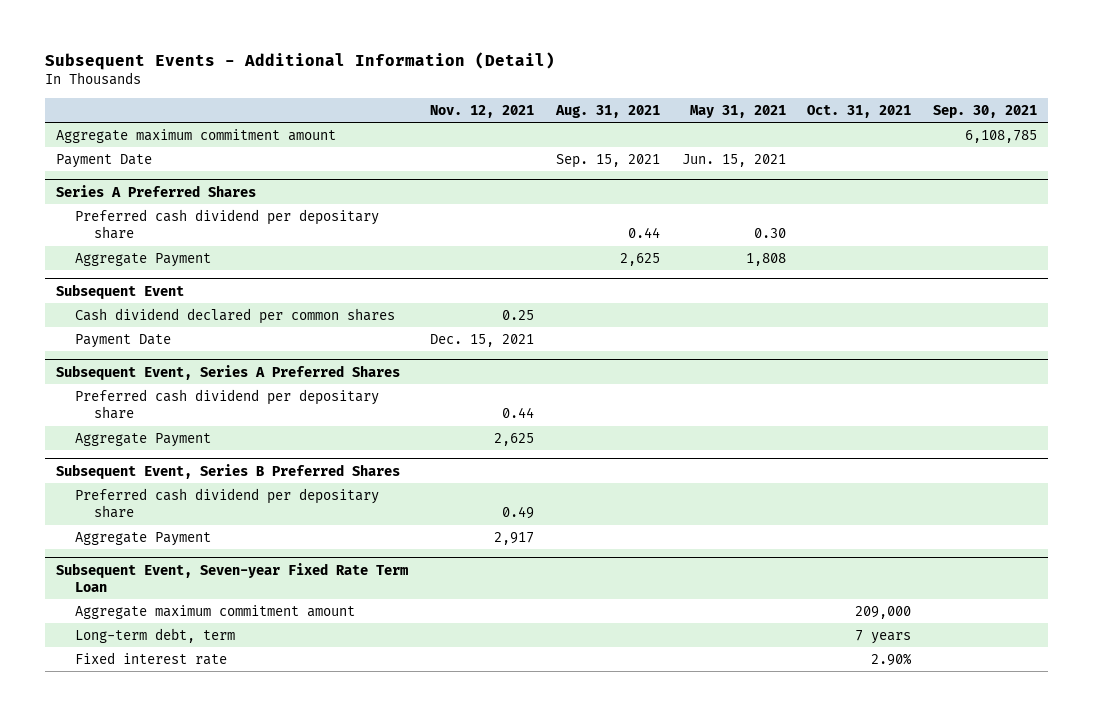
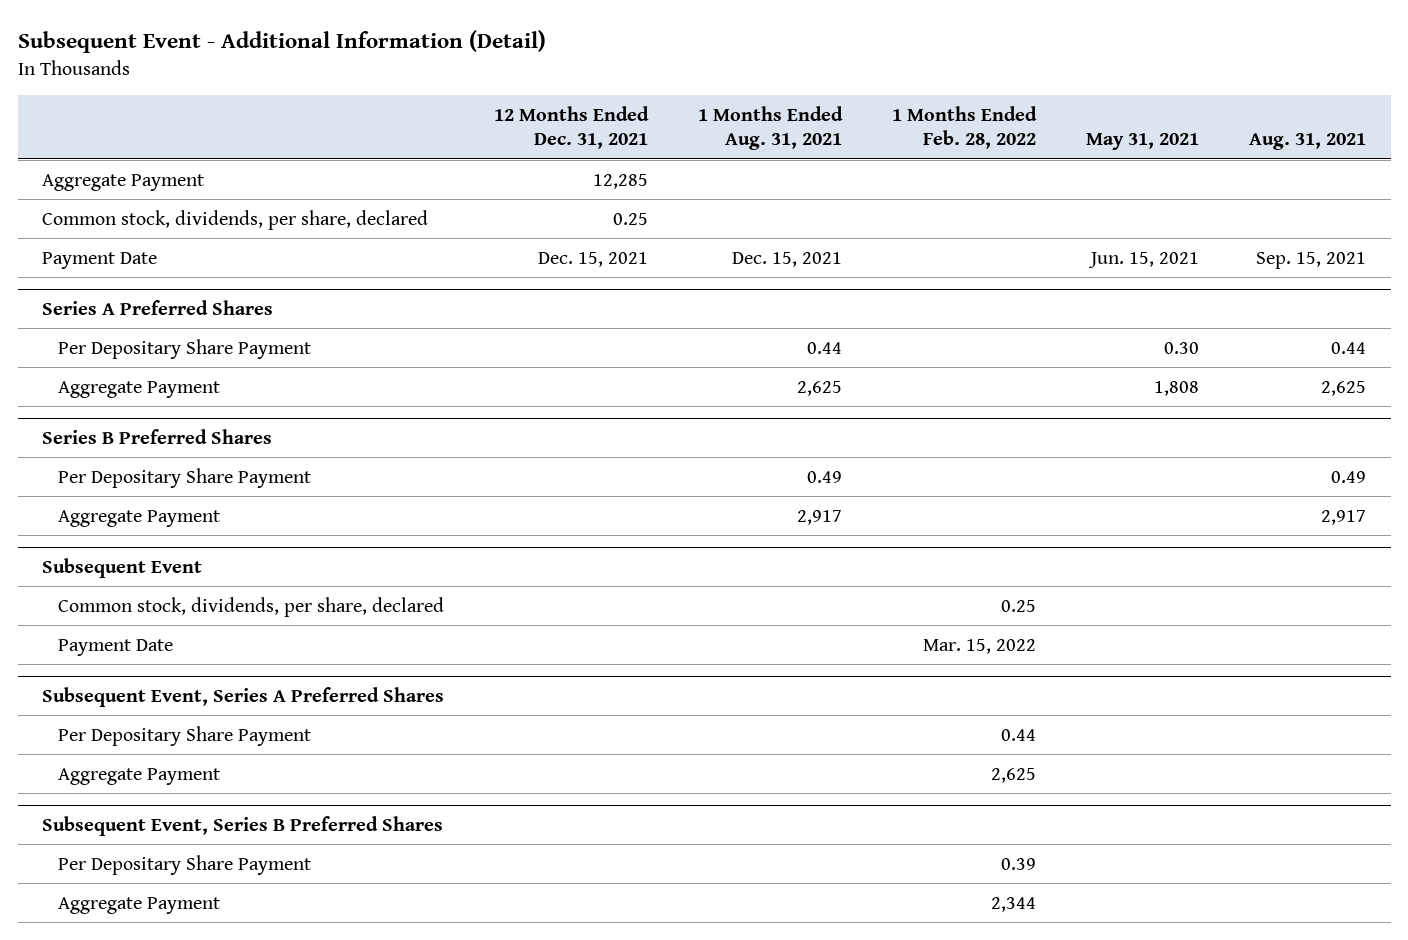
- Subsequent Events - Additional Information (Detail)
+ Subsequent Event - Additional Information (Detail)
- | Nov. 12, 2021 | Aug. 31, 2021 | May 31, 2021 | Oct. 31, 2021 | Sep. 30, 2021
+ | 12 Months Ended Dec. 31, 2021 | 1 Months Ended Aug. 31, 2021 | 1 Months Ended Feb. 28, 2022 | May 31, 2021 | Aug. 31, 2021
- Aggregate maximum commitment amount | | | | | 6,108,785
+ Aggregate Payment | 12,285 | | | |
+ Common stock, dividends, per share, declared | 0.25 | | | |
@ Series A Preferred Shares
- Preferred cash dividend per depositary share | | 0.44 | 0.30 | |
+ Per Depositary Share Payment | | 0.44 | | 0.30 | 0.44
+ Series B Preferred Shares
+ Per Depositary Share Payment | | 0.49 | | | 0.49
+ Aggregate Payment | | 2,917 | | | 2,917
@ Subsequent Event
- Cash dividend declared per common shares | 0.25 | | | |
+ Common stock, dividends, per share, declared | | | 0.25 | |
@ Subsequent Event, Series A Preferred Shares
- Preferred cash dividend per depositary share | 0.44 | | | |
+ Per Depositary Share Payment | | | 0.44 | |
@ Subsequent Event, Series B Preferred Shares
- Preferred cash dividend per depositary share | 0.49 | | | |
+ Per Depositary Share Payment | | | 0.39 | |
- Subsequent Event, Seven-year Fixed Rate Term Loan
- Aggregate maximum commitment amount | | | | 209,000 |
- Long-term debt, term | | | | 7 years |
- Fixed interest rate | | | | 2.90% |

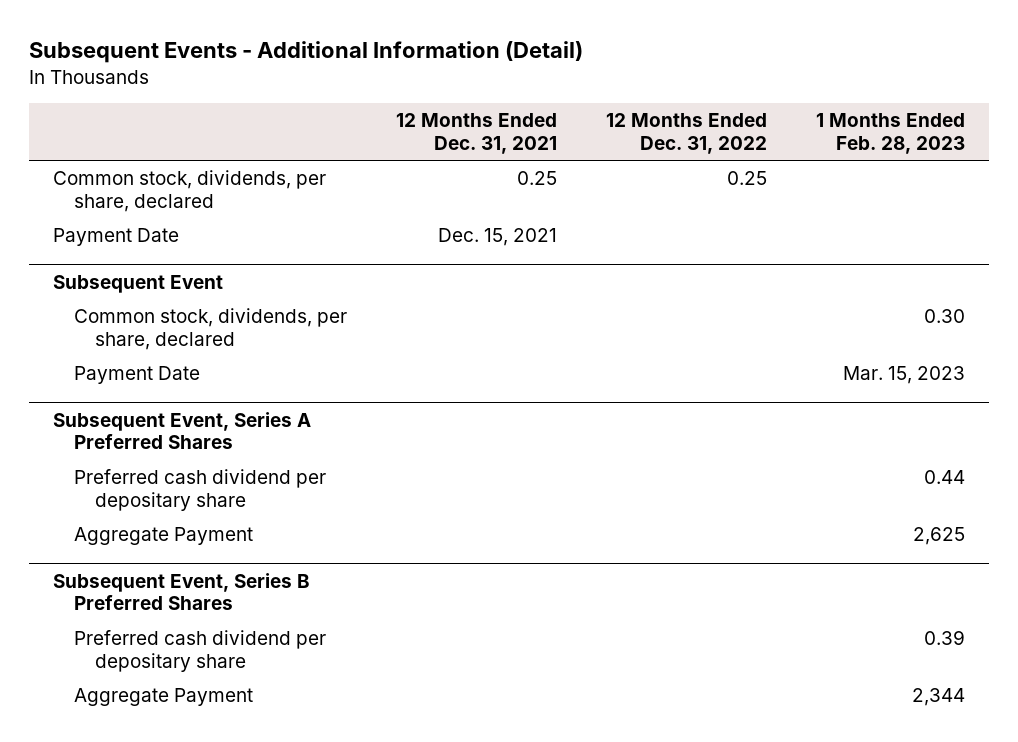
- Subsequent Event - Additional Information (Detail)
+ Subsequent Events - Additional Information (Detail)
- | 12 Months Ended Dec. 31, 2021 | 1 Months Ended Aug. 31, 2021 | 1 Months Ended Feb. 28, 2022 | May 31, 2021 | Aug. 31, 2021
+ | 12 Months Ended Dec. 31, 2021 | 12 Months Ended Dec. 31, 2022 | 1 Months Ended Feb. 28, 2023
- Aggregate Payment | 12,285 | | | |
- Series A Preferred Shares
- Per Depositary Share Payment | | 0.44 | | 0.30 | 0.44
- Aggregate Payment | | 2,625 | | 1,808 | 2,625
- Series B Preferred Shares
- Per Depositary Share Payment | | 0.49 | | | 0.49
- Aggregate Payment | | 2,917 | | | 2,917
@ Subsequent Event, Series A Preferred Shares
- Per Depositary Share Payment | | | 0.44 | |
+ Preferred cash dividend per depositary share | | | 0.44
@ Subsequent Event, Series B Preferred Shares
- Per Depositary Share Payment | | | 0.39 | |
+ Preferred cash dividend per depositary share | | | 0.39

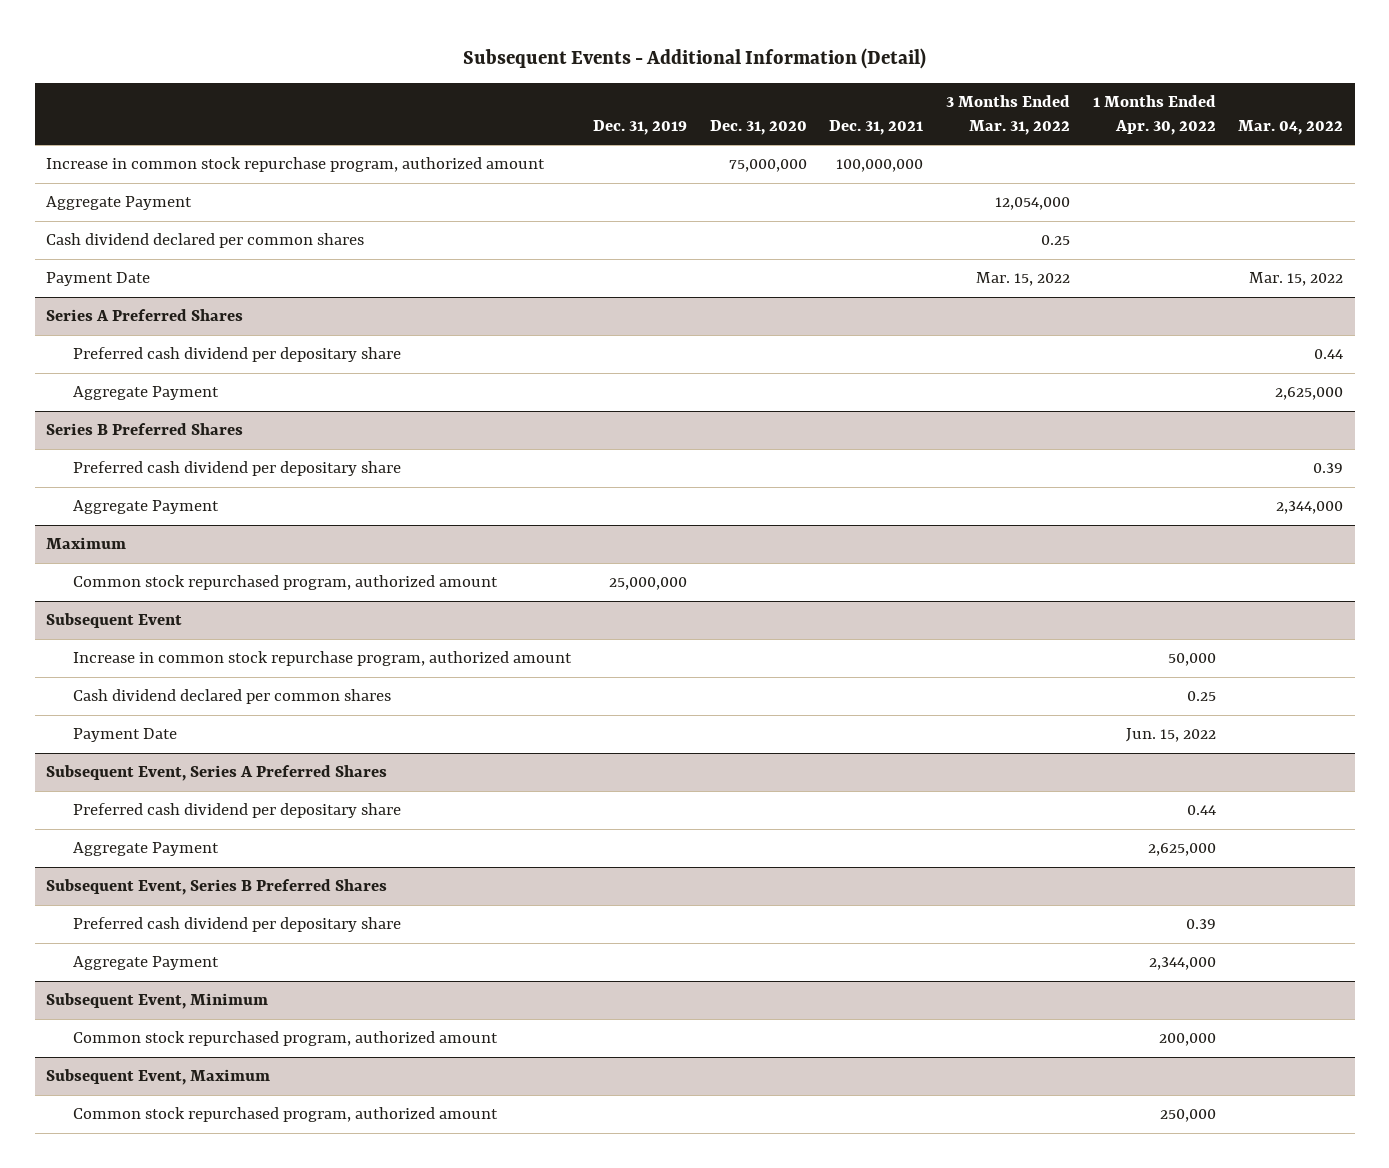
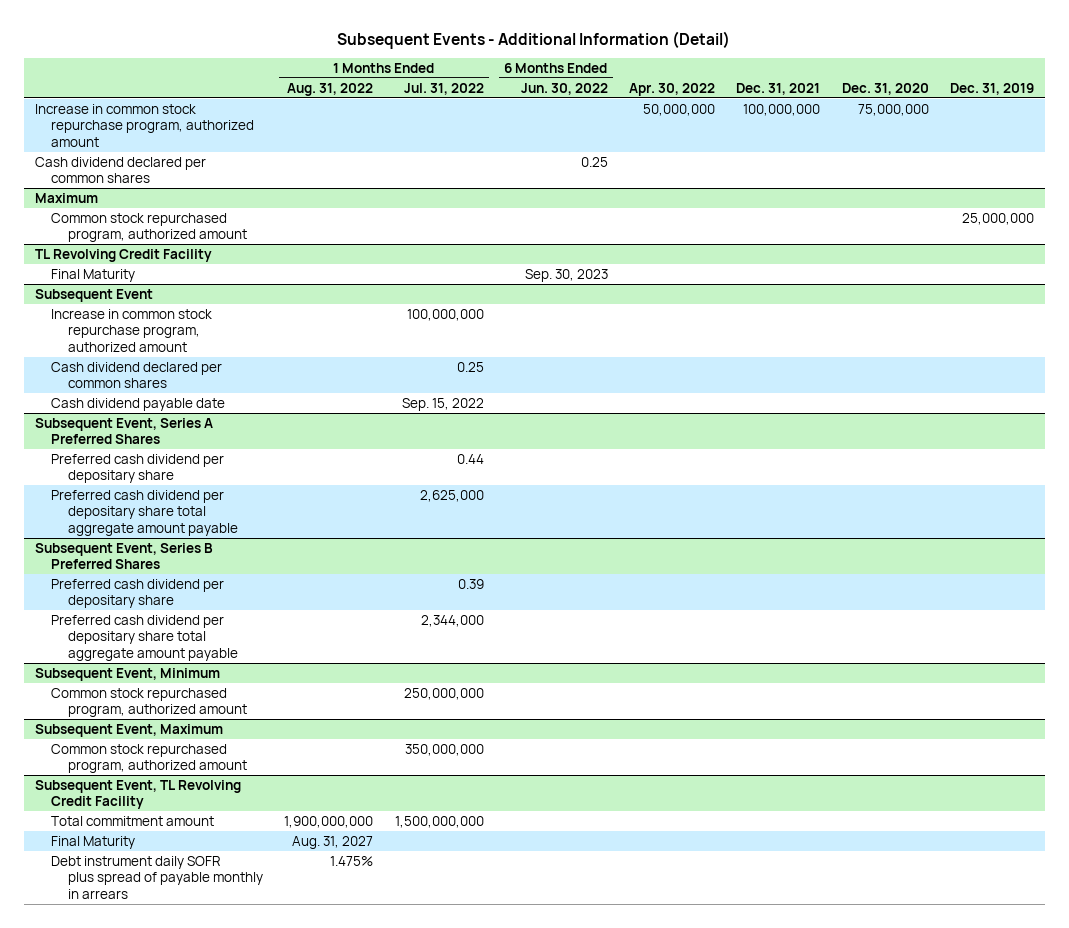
- | Dec. 31, 2019 | Dec. 31, 2020 | Dec. 31, 2021 | 3 Months Ended Mar. 31, 2022 | 1 Months Ended Apr. 30, 2022 | Mar. 04, 2022
+ | 1 Months Ended Aug. 31, 2022 | 1 Months Ended Jul. 31, 2022 | 6 Months Ended Jun. 30, 2022 | Apr. 30, 2022 | Dec. 31, 2021 | Dec. 31, 2020 | Dec. 31, 2019
- Aggregate Payment | | | | 12,054,000 | |
- Payment Date | | | | Mar. 15, 2022 | | Mar. 15, 2022
- Series A Preferred Shares
- Preferred cash dividend per depositary share | | | | | | 0.44
- Aggregate Payment | | | | | | 2,625,000
- Series B Preferred Shares
- Preferred cash dividend per depositary share | | | | | | 0.39
- Aggregate Payment | | | | | | 2,344,000
+ TL Revolving Credit Facility
+ Final Maturity | | | Sep. 30, 2023 | | | |
@ Subsequent Event
- Payment Date | | | | | Jun. 15, 2022 |
+ Cash dividend payable date | | Sep. 15, 2022 | | | | |
@ Subsequent Event, Series A Preferred Shares
- Aggregate Payment | | | | | 2,625,000 |
+ Preferred cash dividend per depositary share total aggregate amount payable | | 2,625,000 | | | | |
@ Subsequent Event, Series B Preferred Shares
- Aggregate Payment | | | | | 2,344,000 |
+ Preferred cash dividend per depositary share total aggregate amount payable | | 2,344,000 | | | | |
+ Subsequent Event, TL Revolving Credit Facility
+ Total commitment amount | 1,900,000,000 | 1,500,000,000 | | | | |
+ Final Maturity | Aug. 31, 2027 | | | | | |
+ Debt instrument daily SOFR plus spread of payable monthly in arrears | 1.475% | | | | | |

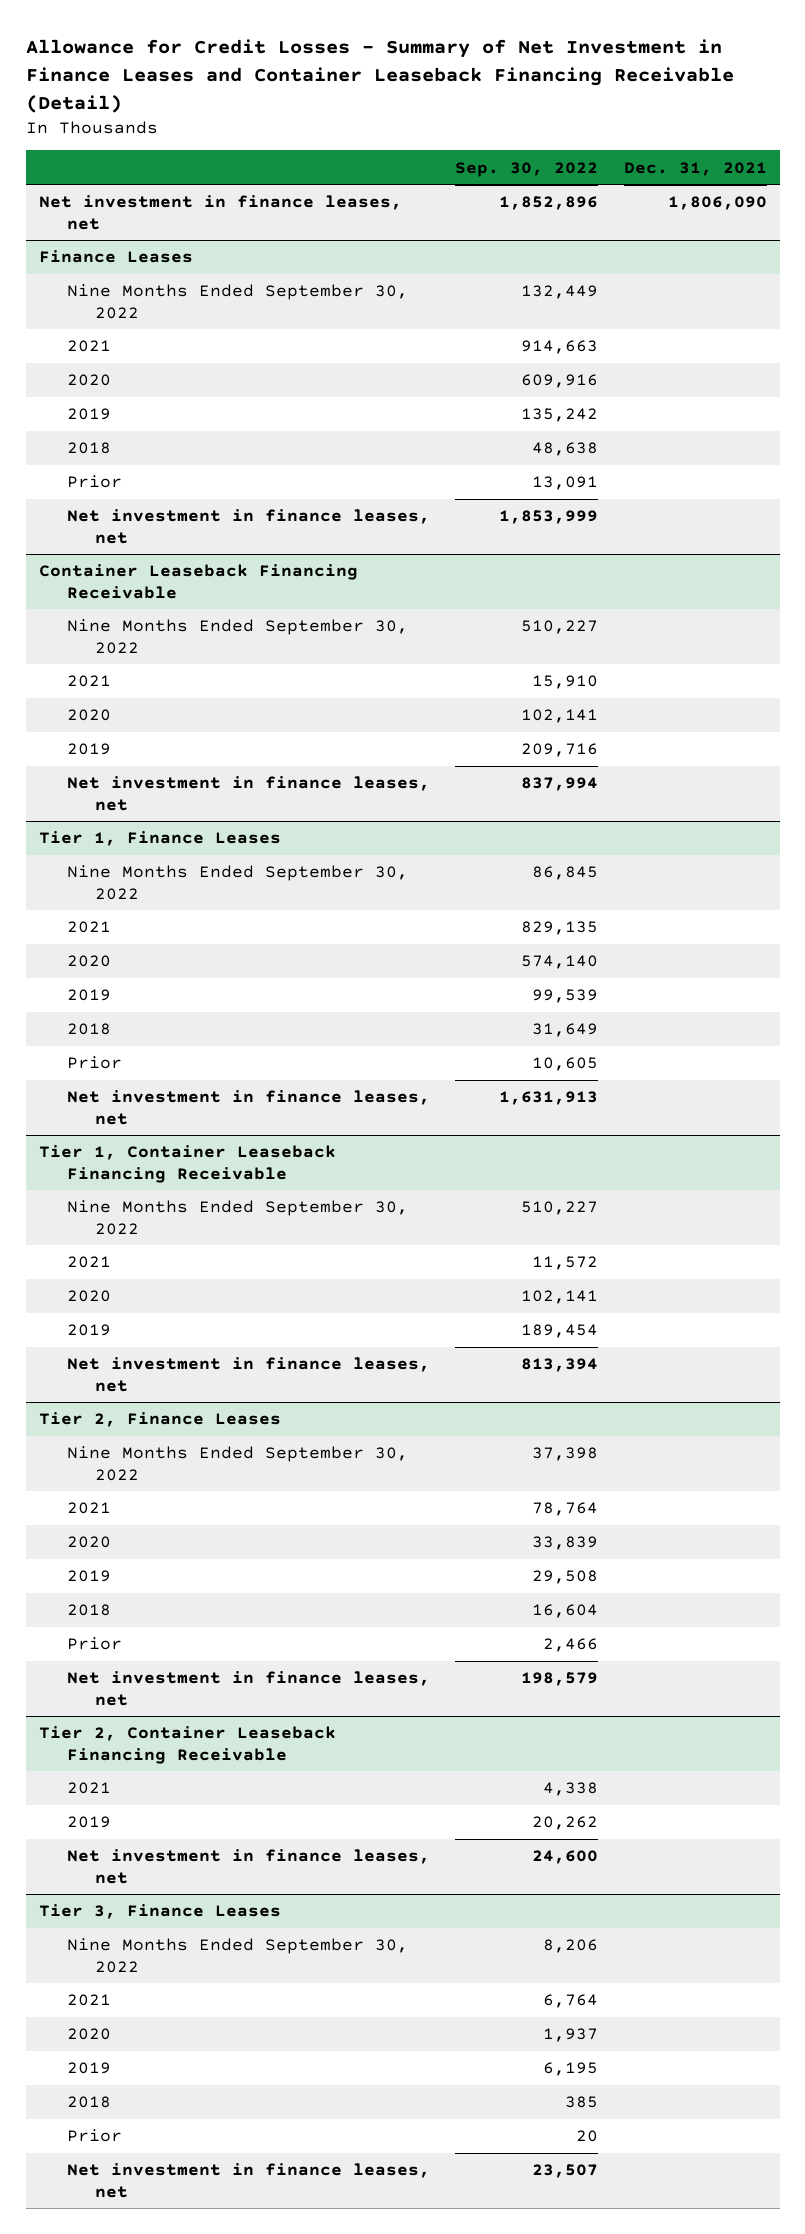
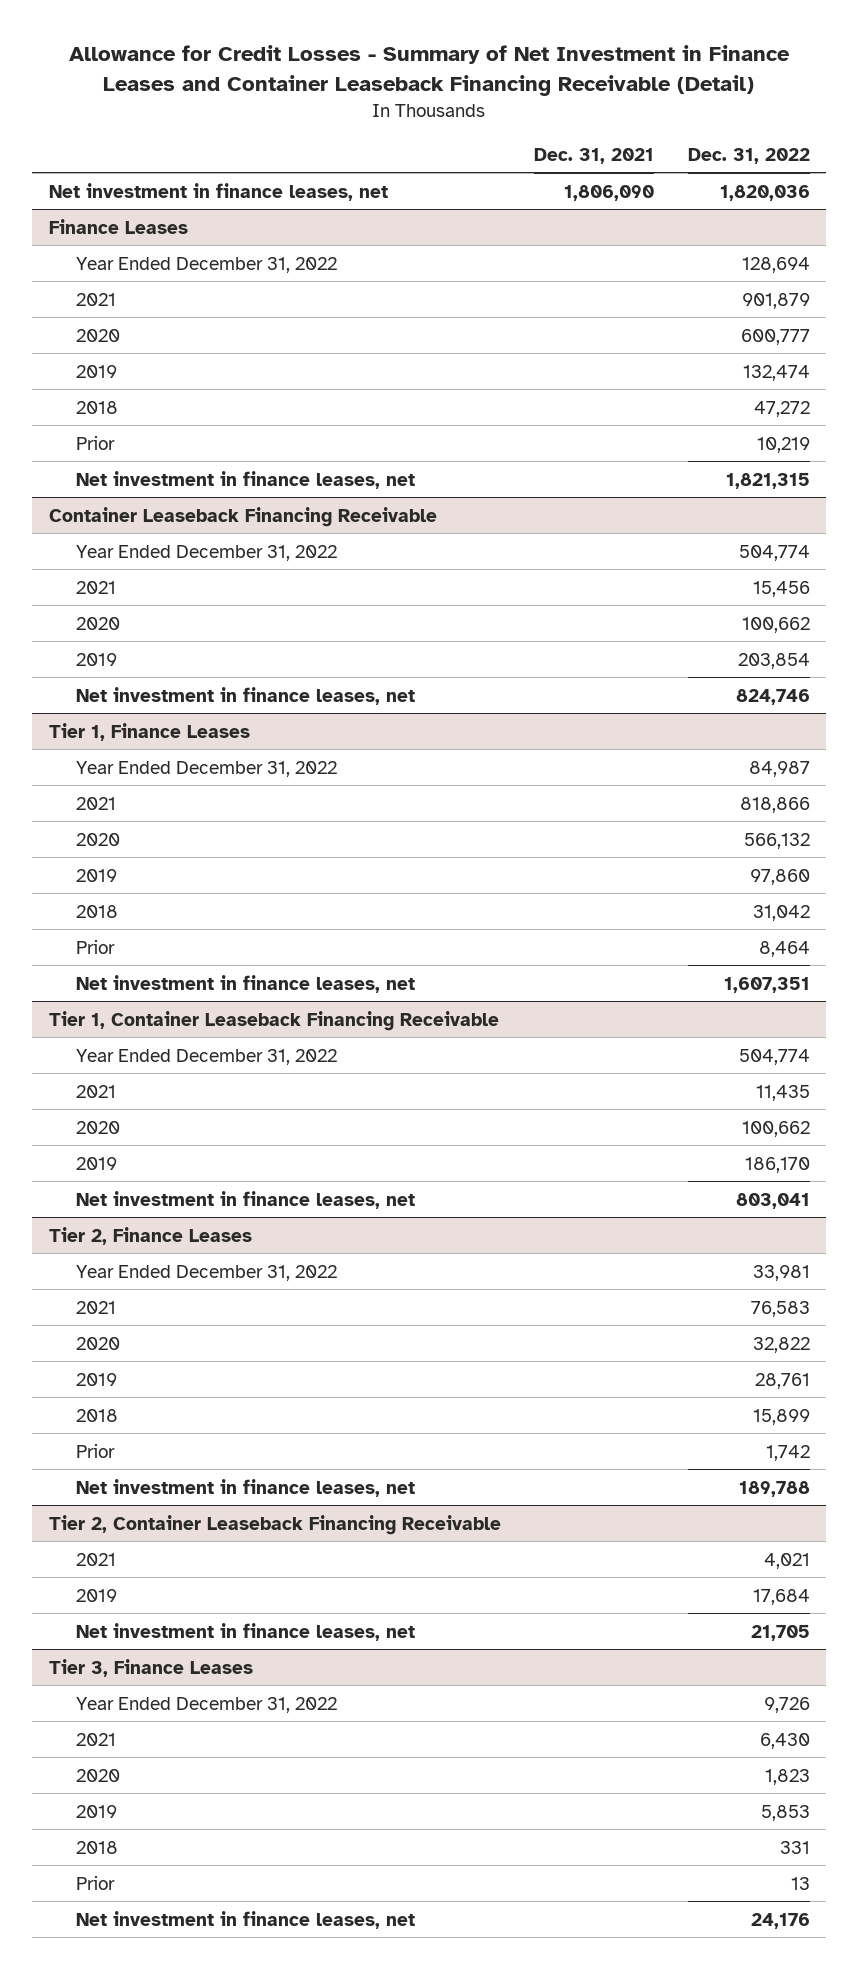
- | Sep. 30, 2022 | Dec. 31, 2021
+ | Dec. 31, 2021 | Dec. 31, 2022
@ Finance Leases
- Nine Months Ended September 30, 2022 | 132,449 |
+ Year Ended December 31, 2022 | | 128,694
@ Container Leaseback Financing Receivable
- Nine Months Ended September 30, 2022 | 510,227 |
+ Year Ended December 31, 2022 | | 504,774
@ Tier 1, Finance Leases
- Nine Months Ended September 30, 2022 | 86,845 |
+ Year Ended December 31, 2022 | | 84,987
@ Tier 1, Container Leaseback Financing Receivable
- Nine Months Ended September 30, 2022 | 510,227 |
+ Year Ended December 31, 2022 | | 504,774
@ Tier 2, Finance Leases
- Nine Months Ended September 30, 2022 | 37,398 |
+ Year Ended December 31, 2022 | | 33,981
@ Tier 3, Finance Leases
- Nine Months Ended September 30, 2022 | 8,206 |
+ Year Ended December 31, 2022 | | 9,726

